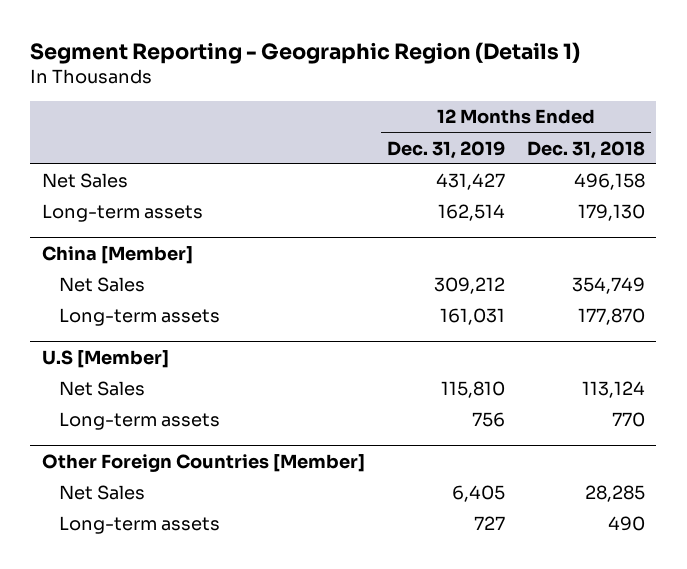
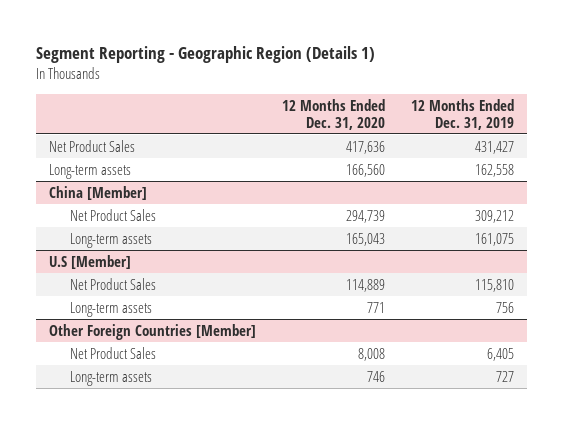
- | 12 Months Ended Dec. 31, 2019 | 12 Months Ended Dec. 31, 2018
+ | 12 Months Ended Dec. 31, 2020 | 12 Months Ended Dec. 31, 2019
- Net Sales | 431,427 | 496,158
- Long-term assets | 162,514 | 179,130
+ Net Product Sales | 417,636 | 431,427
+ Long-term assets | 166,560 | 162,558
@ China [Member]
- Net Sales | 309,212 | 354,749
- Long-term assets | 161,031 | 177,870
+ Net Product Sales | 294,739 | 309,212
+ Long-term assets | 165,043 | 161,075
@ U.S [Member]
- Net Sales | 115,810 | 113,124
+ Net Product Sales | 114,889 | 115,810
@ Other Foreign Countries [Member]
- Net Sales | 6,405 | 28,285
+ Net Product Sales | 8,008 | 6,405

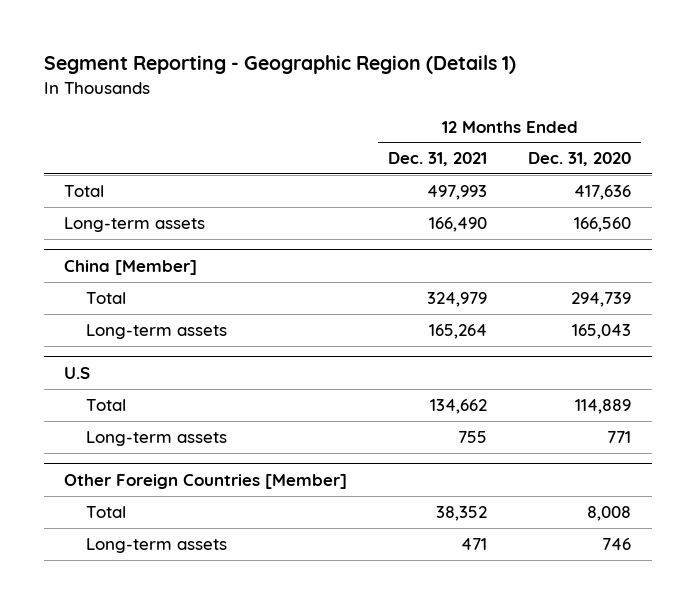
- | 12 Months Ended Dec. 31, 2020 | 12 Months Ended Dec. 31, 2019
+ | 12 Months Ended Dec. 31, 2021 | 12 Months Ended Dec. 31, 2020
- Net Product Sales | 417,636 | 431,427
+ Total | 497,993 | 417,636
@ China [Member]
- Net Product Sales | 294,739 | 309,212
+ Total | 324,979 | 294,739
- U.S [Member]
- Net Product Sales | 114,889 | 115,810
+ U.S
+ Total | 134,662 | 114,889
@ Other Foreign Countries [Member]
- Net Product Sales | 8,008 | 6,405
+ Total | 38,352 | 8,008

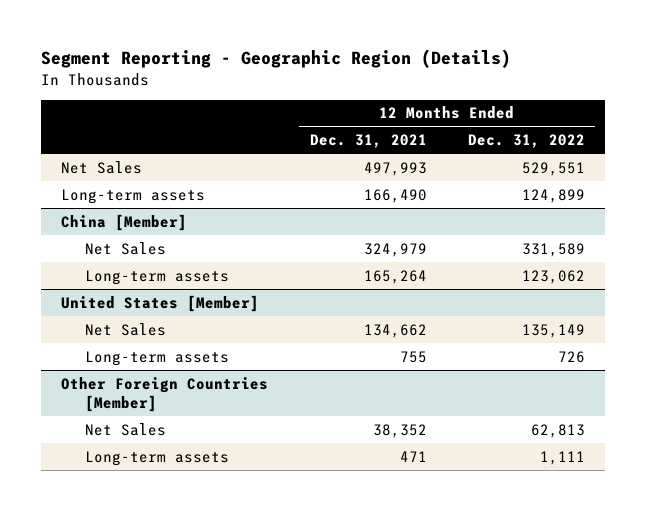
- Segment Reporting - Geographic Region (Details 1)
+ Segment Reporting - Geographic Region (Details)
- | 12 Months Ended Dec. 31, 2021 | 12 Months Ended Dec. 31, 2020
+ | 12 Months Ended Dec. 31, 2021 | 12 Months Ended Dec. 31, 2022
- Total | 497,993 | 417,636
+ Net Sales | 497,993 | 529,551
@ China [Member]
- Total | 324,979 | 294,739
+ Net Sales | 324,979 | 331,589
- U.S
- Total | 134,662 | 114,889
+ United States [Member]
+ Net Sales | 134,662 | 135,149
@ Other Foreign Countries [Member]
- Total | 38,352 | 8,008
+ Net Sales | 38,352 | 62,813

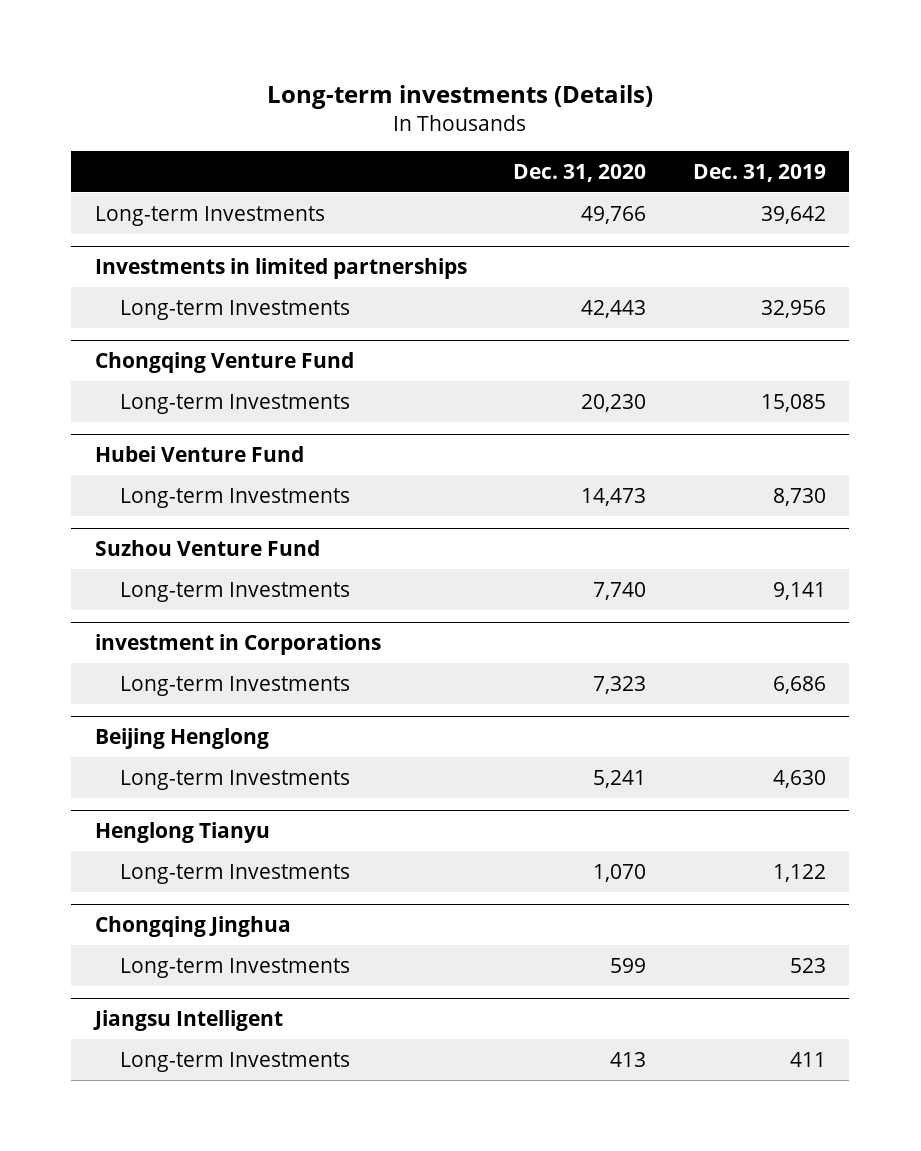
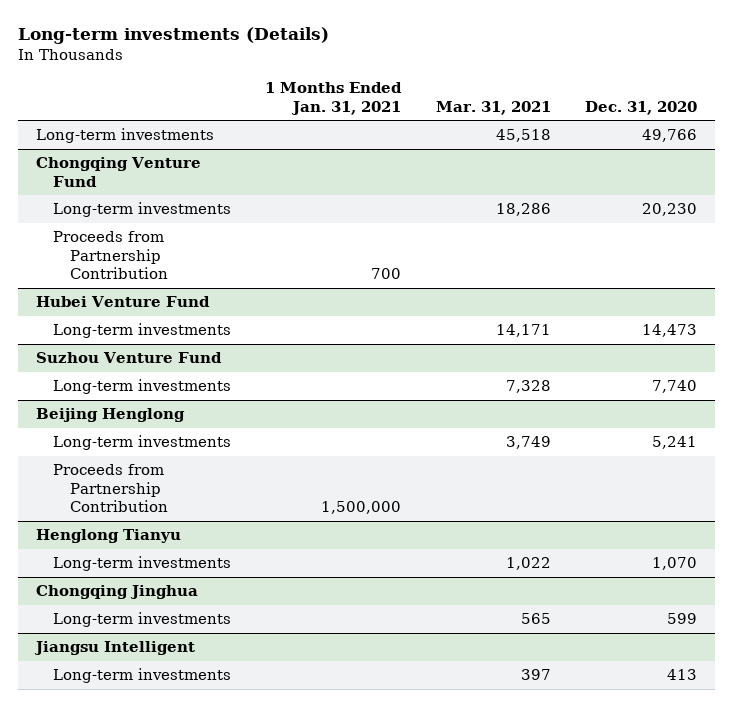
- | Dec. 31, 2020 | Dec. 31, 2019
+ | 1 Months Ended Jan. 31, 2021 | Mar. 31, 2021 | Dec. 31, 2020
- Long-term Investments | 49,766 | 39,642
- Investments in limited partnerships
- Long-term Investments | 42,443 | 32,956
+ Long-term investments | | 45,518 | 49,766
@ Chongqing Venture Fund
- Long-term Investments | 20,230 | 15,085
+ Long-term investments | | 18,286 | 20,230
+ Proceeds from Partnership Contribution | 700 | |
@ Hubei Venture Fund
- Long-term Investments | 14,473 | 8,730
+ Long-term investments | | 14,171 | 14,473
@ Suzhou Venture Fund
- Long-term Investments | 7,740 | 9,141
- investment in Corporations
- Long-term Investments | 7,323 | 6,686
@ Suzhou Venture Fund
+ Long-term investments | | 7,328 | 7,740
@ Beijing Henglong
- Long-term Investments | 5,241 | 4,630
+ Long-term investments | | 3,749 | 5,241
+ Proceeds from Partnership Contribution | 1,500,000 | |
@ Henglong Tianyu
- Long-term Investments | 1,070 | 1,122
+ Long-term investments | | 1,022 | 1,070
@ Chongqing Jinghua
- Long-term Investments | 599 | 523
+ Long-term investments | | 565 | 599
@ Jiangsu Intelligent
- Long-term Investments | 413 | 411
+ Long-term investments | | 397 | 413

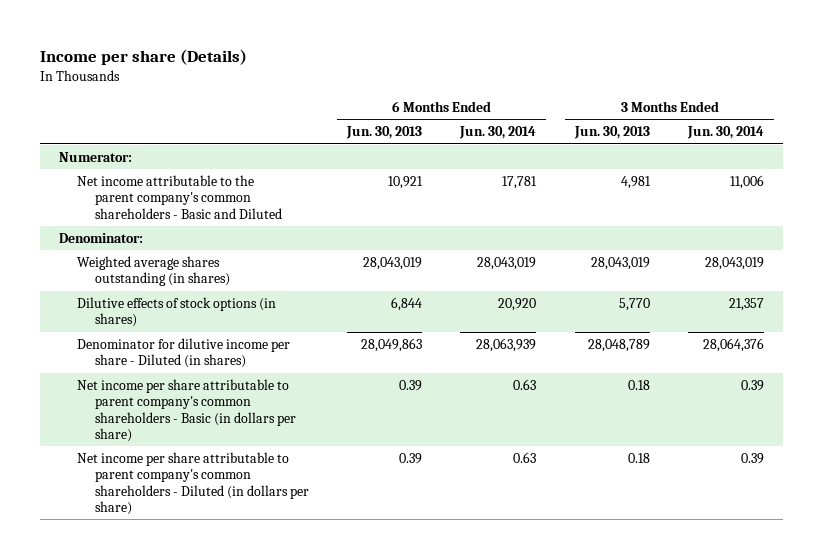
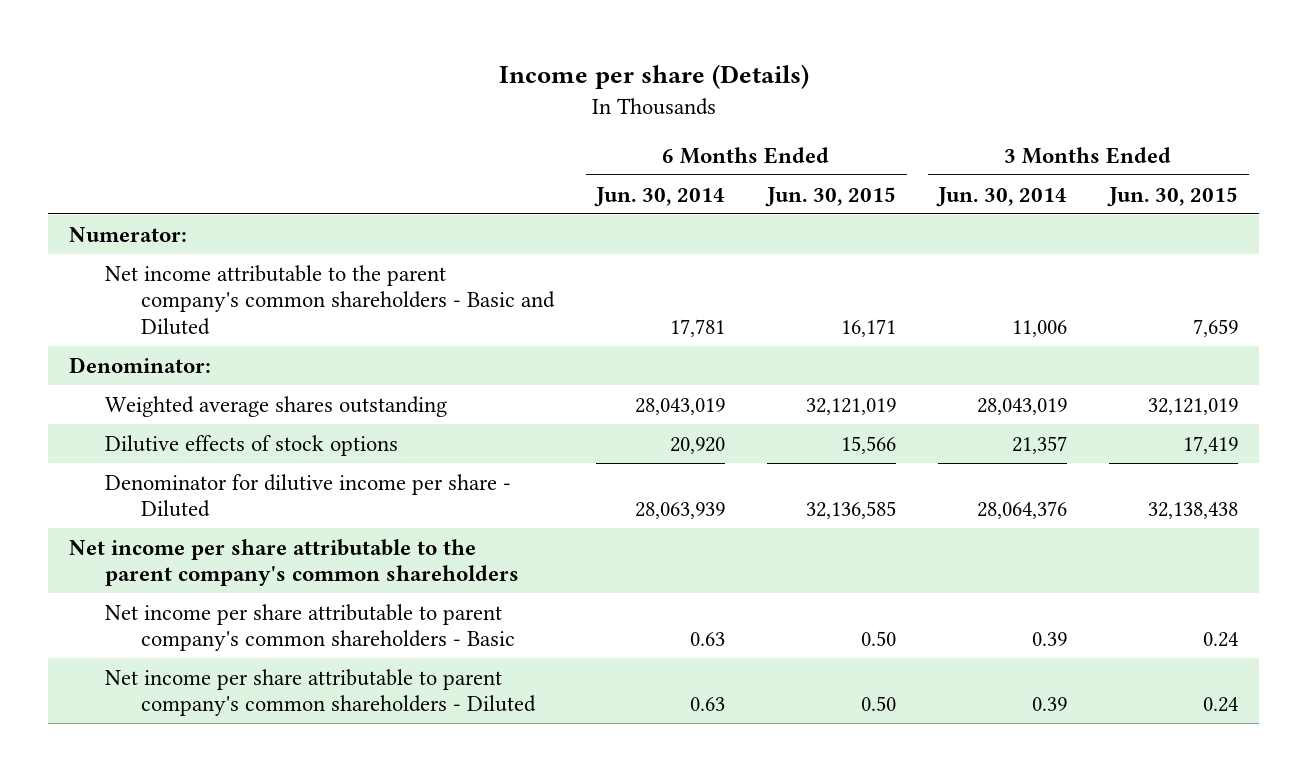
- | 6 Months Ended Jun. 30, 2013 | 6 Months Ended Jun. 30, 2014 | 3 Months Ended Jun. 30, 2013 | 3 Months Ended Jun. 30, 2014
+ | 6 Months Ended Jun. 30, 2014 | 6 Months Ended Jun. 30, 2015 | 3 Months Ended Jun. 30, 2014 | 3 Months Ended Jun. 30, 2015
- Weighted average shares outstanding (in shares) | 28,043,019 | 28,043,019 | 28,043,019 | 28,043,019
- Dilutive effects of stock options (in shares) | 6,844 | 20,920 | 5,770 | 21,357
- Denominator for dilutive income per share - Diluted (in shares) | 28,049,863 | 28,063,939 | 28,048,789 | 28,064,376
- Net income per share attributable to parent company's common shareholders - Basic (in dollars per share) | 0.39 | 0.63 | 0.18 | 0.39
- Net income per share attributable to parent company's common shareholders - Diluted (in dollars per share) | 0.39 | 0.63 | 0.18 | 0.39
+ Weighted average shares outstanding | 28,043,019 | 32,121,019 | 28,043,019 | 32,121,019
+ Dilutive effects of stock options | 20,920 | 15,566 | 21,357 | 17,419
+ Denominator for dilutive income per share - Diluted | 28,063,939 | 32,136,585 | 28,064,376 | 32,138,438
+ Net income per share attributable to the parent company's common shareholders
+ Net income per share attributable to parent company's common shareholders - Basic | 0.63 | 0.50 | 0.39 | 0.24
+ Net income per share attributable to parent company's common shareholders - Diluted | 0.63 | 0.50 | 0.39 | 0.24

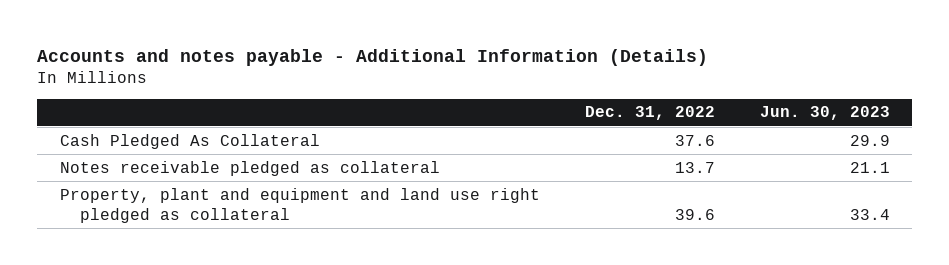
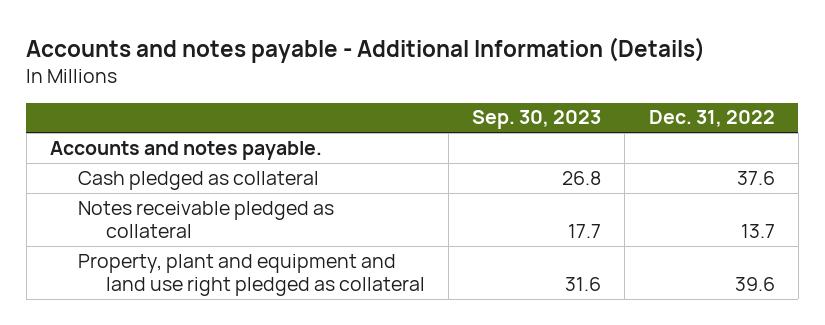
- | Dec. 31, 2022 | Jun. 30, 2023
+ | Sep. 30, 2023 | Dec. 31, 2022
- Cash Pledged As Collateral | 37.6 | 29.9
+ Accounts and notes payable.
+ Cash pledged as collateral | 26.8 | 37.6

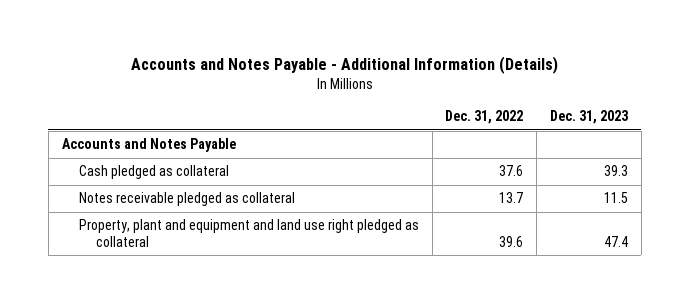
- Accounts and notes payable - Additional Information (Details)
+ Accounts and Notes Payable - Additional Information (Details)
- | Sep. 30, 2023 | Dec. 31, 2022
+ | Dec. 31, 2022 | Dec. 31, 2023
- Accounts and notes payable.
+ Accounts and Notes Payable

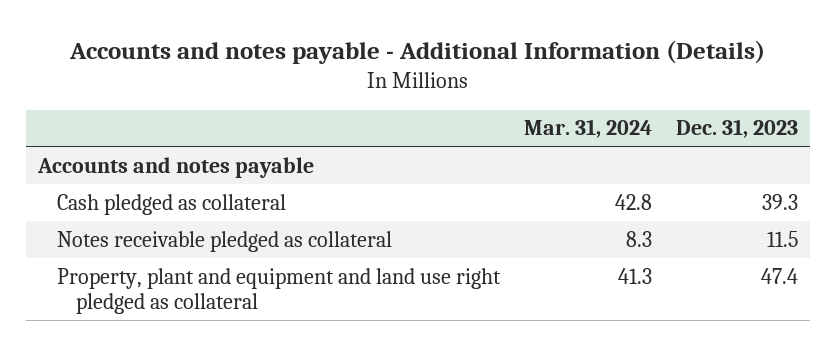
- Accounts and Notes Payable - Additional Information (Details)
+ Accounts and notes payable - Additional Information (Details)
- | Dec. 31, 2022 | Dec. 31, 2023
+ | Mar. 31, 2024 | Dec. 31, 2023
- Accounts and Notes Payable
+ Accounts and notes payable

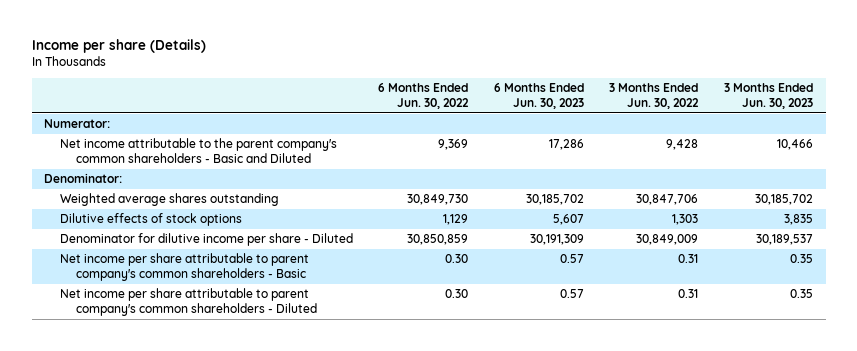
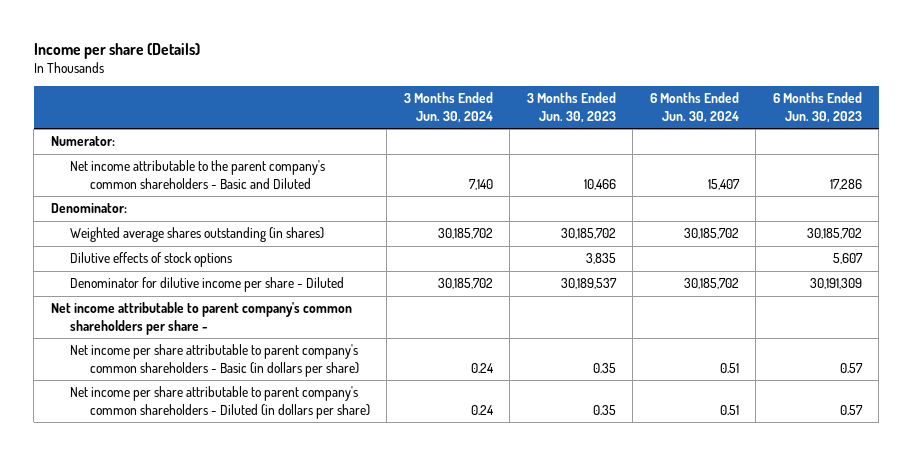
- | 6 Months Ended Jun. 30, 2022 | 6 Months Ended Jun. 30, 2023 | 3 Months Ended Jun. 30, 2022 | 3 Months Ended Jun. 30, 2023
+ | 3 Months Ended Jun. 30, 2024 | 3 Months Ended Jun. 30, 2023 | 6 Months Ended Jun. 30, 2024 | 6 Months Ended Jun. 30, 2023
- Weighted average shares outstanding | 30,849,730 | 30,185,702 | 30,847,706 | 30,185,702
+ Weighted average shares outstanding (in shares) | 30,185,702 | 30,185,702 | 30,185,702 | 30,185,702
- Net income per share attributable to parent company's common shareholders - Basic | 0.30 | 0.57 | 0.31 | 0.35
- Net income per share attributable to parent company's common shareholders - Diluted | 0.30 | 0.57 | 0.31 | 0.35
+ Net income attributable to parent company's common shareholders per share -
+ Net income per share attributable to parent company's common shareholders - Basic (in dollars per share) | 0.24 | 0.35 | 0.51 | 0.57
+ Net income per share attributable to parent company's common shareholders - Diluted (in dollars per share) | 0.24 | 0.35 | 0.51 | 0.57

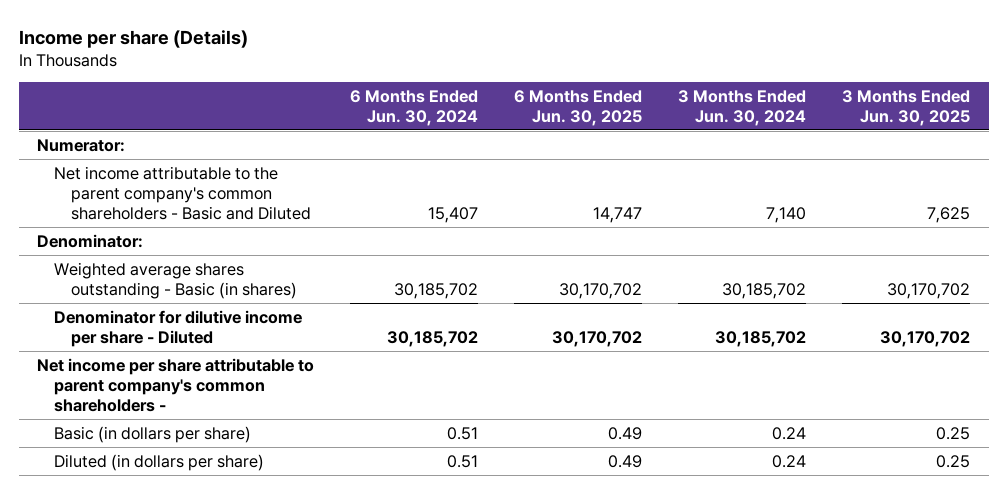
- | 3 Months Ended Jun. 30, 2024 | 3 Months Ended Jun. 30, 2023 | 6 Months Ended Jun. 30, 2024 | 6 Months Ended Jun. 30, 2023
+ | 6 Months Ended Jun. 30, 2024 | 6 Months Ended Jun. 30, 2025 | 3 Months Ended Jun. 30, 2024 | 3 Months Ended Jun. 30, 2025
- Weighted average shares outstanding (in shares) | 30,185,702 | 30,185,702 | 30,185,702 | 30,185,702
- Dilutive effects of stock options | | 3,835 | | 5,607
+ Weighted average shares outstanding - Basic (in shares) | 30,185,702 | 30,170,702 | 30,185,702 | 30,170,702
- Net income attributable to parent company's common shareholders per share -
- Net income per share attributable to parent company's common shareholders - Basic (in dollars per share) | 0.24 | 0.35 | 0.51 | 0.57
- Net income per share attributable to parent company's common shareholders - Diluted (in dollars per share) | 0.24 | 0.35 | 0.51 | 0.57
+ Net income per share attributable to parent company's common shareholders -
+ Basic (in dollars per share) | 0.51 | 0.49 | 0.24 | 0.25
+ Diluted (in dollars per share) | 0.51 | 0.49 | 0.24 | 0.25

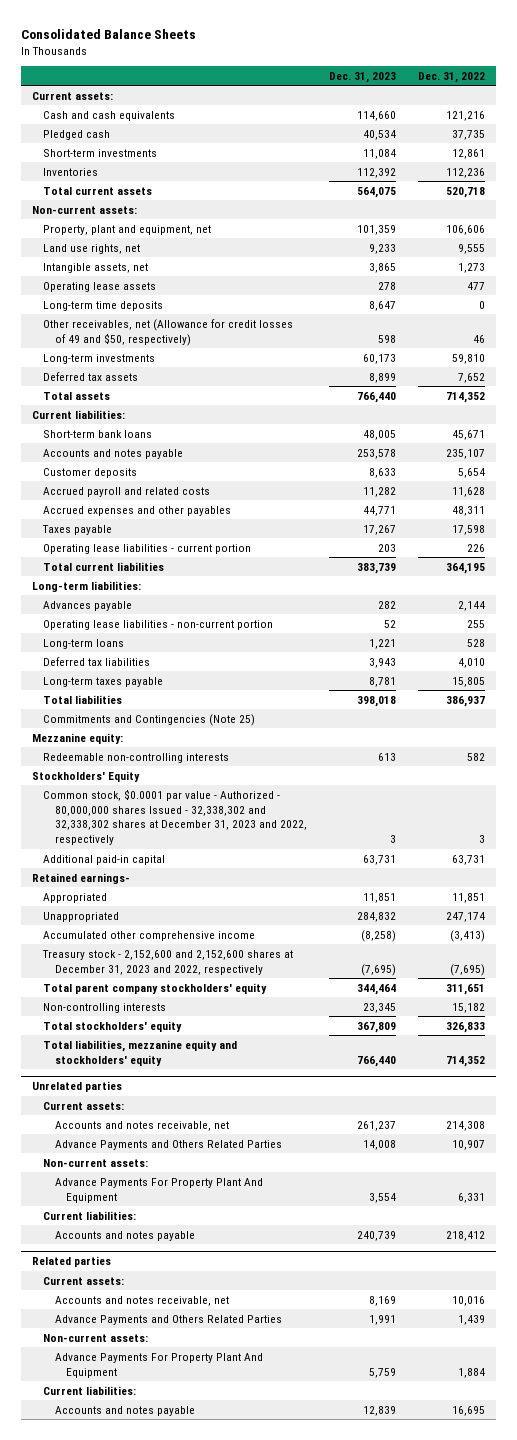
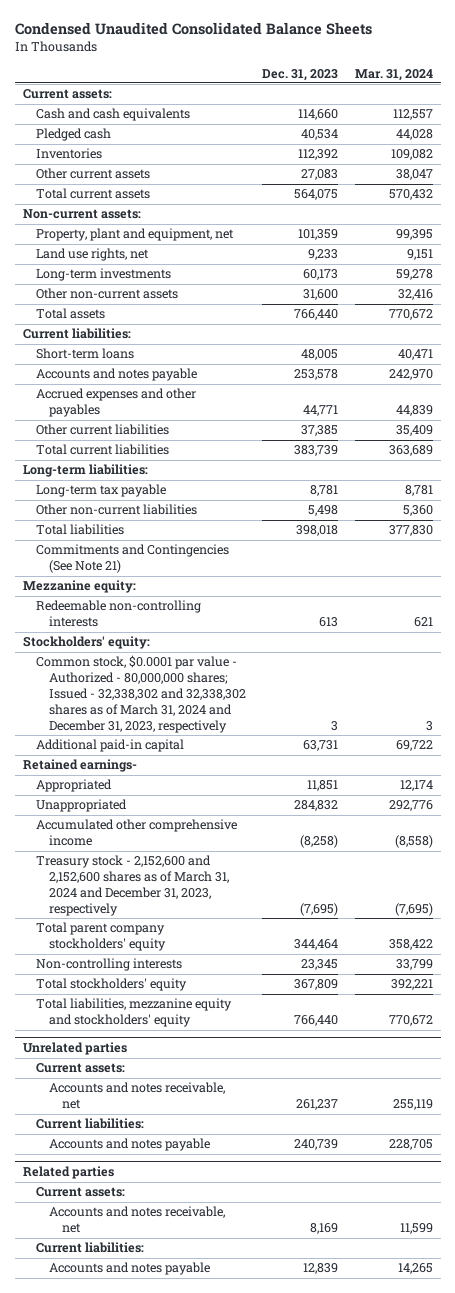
- Consolidated Balance Sheets
+ Condensed Unaudited Consolidated Balance Sheets
- | Dec. 31, 2023 | Dec. 31, 2022
+ | Dec. 31, 2023 | Mar. 31, 2024
- Short-term investments | 11,084 | 12,861
+ Other current assets | 27,083 | 38,047
- Intangible assets, net | 3,865 | 1,273
- Operating lease assets | 278 | 477
- Long-term time deposits | 8,647 | 0
- Other receivables, net (Allowance for credit losses of 49 and $50, respectively) | 598 | 46
- Deferred tax assets | 8,899 | 7,652
+ Other non-current assets | 31,600 | 32,416
- Short-term bank loans | 48,005 | 45,671
+ Short-term loans | 48,005 | 40,471
- Customer deposits | 8,633 | 5,654
- Accrued payroll and related costs | 11,282 | 11,628
- Taxes payable | 17,267 | 17,598
- Operating lease liabilities - current portion | 203 | 226
+ Other current liabilities | 37,385 | 35,409
- Advances payable | 282 | 2,144
- Operating lease liabilities - non-current portion | 52 | 255
- Long-term loans | 1,221 | 528
- Deferred tax liabilities | 3,943 | 4,010
- Long-term taxes payable | 8,781 | 15,805
+ Long-term tax payable | 8,781 | 8,781
+ Other non-current liabilities | 5,498 | 5,360
- Commitments and Contingencies (Note 25)
+ Commitments and Contingencies (See Note 21)
- Stockholders' Equity
- Common stock, $0.0001 par value - Authorized - 80,000,000 shares Issued - 32,338,302 and 32,338,302 shares at December 31, 2023 and 2022, respectively | 3 | 3
+ Stockholders' equity:
+ Common stock, $0.0001 par value - Authorized - 80,000,000 shares; Issued - 32,338,302 and 32,338,302 shares as of March 31, 2024 and December 31, 2023, respectively | 3 | 3
- Treasury stock - 2,152,600 and 2,152,600 shares at December 31, 2023 and 2022, respectively | (7,695) | (7,695)
+ Treasury stock - 2,152,600 and 2,152,600 shares as of March 31, 2024 and December 31, 2023, respectively | (7,695) | (7,695)
@ Unrelated parties
- Advance Payments and Others Related Parties | 14,008 | 10,907
- Non-current assets:
- Advance Payments For Property Plant And Equipment | 3,554 | 6,331
@ Related parties
- Advance Payments and Others Related Parties | 1,991 | 1,439
- Non-current assets:
- Advance Payments For Property Plant And Equipment | 5,759 | 1,884

